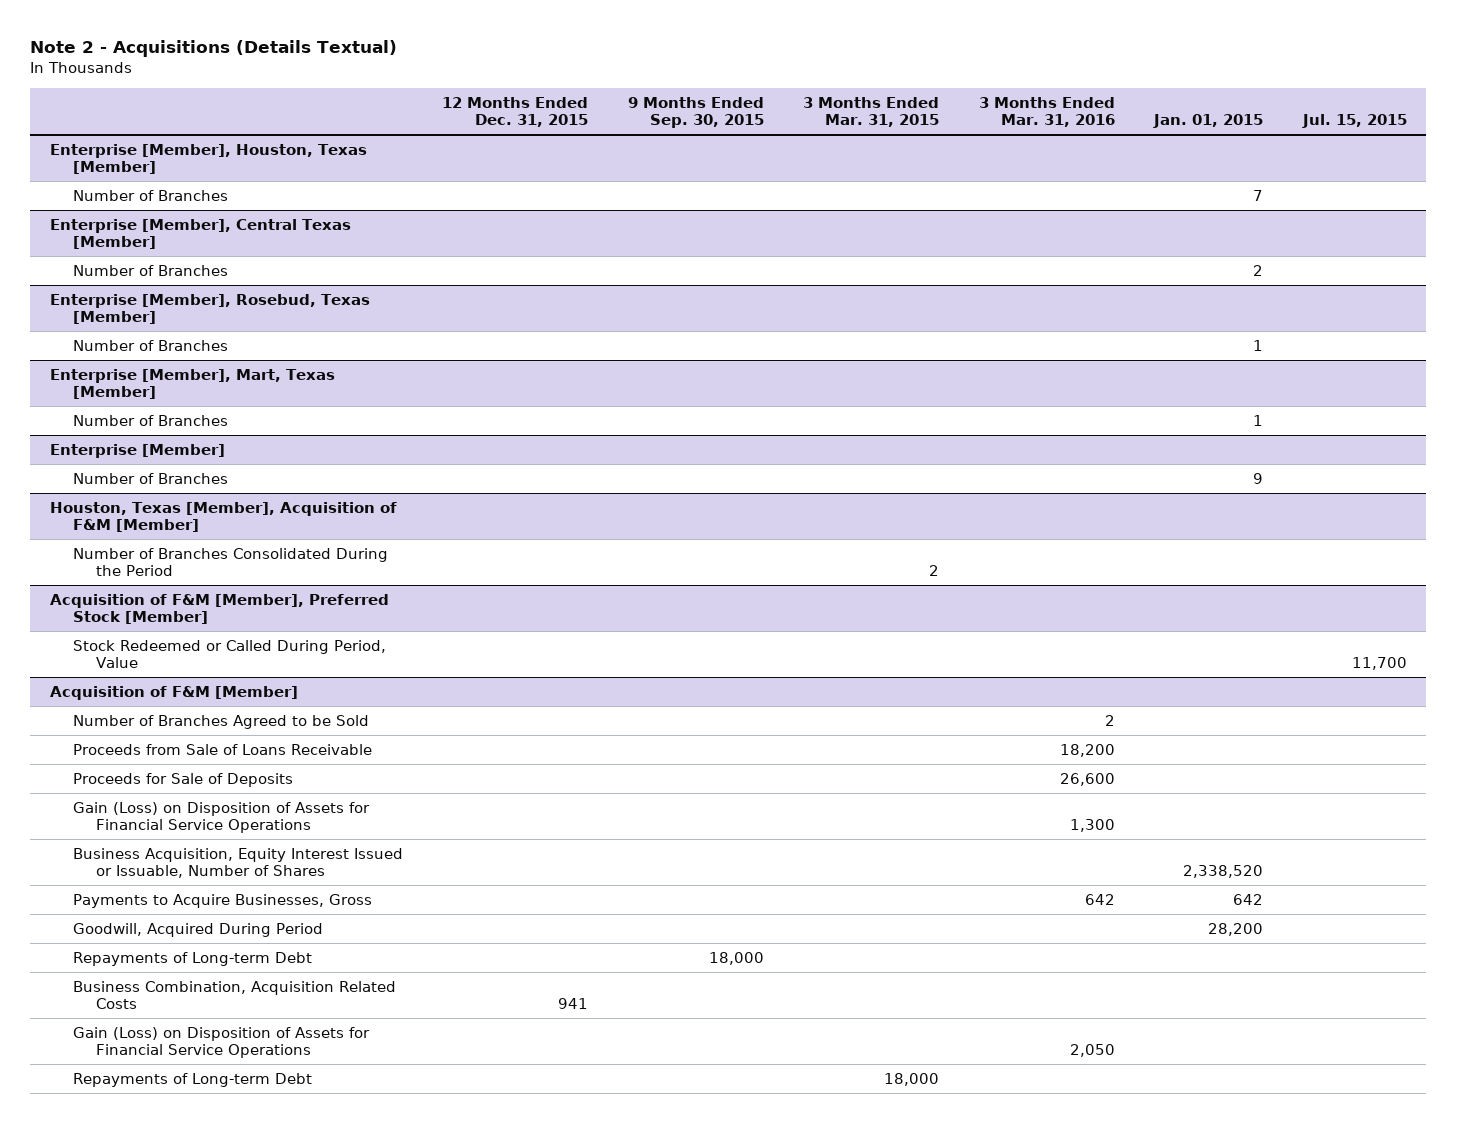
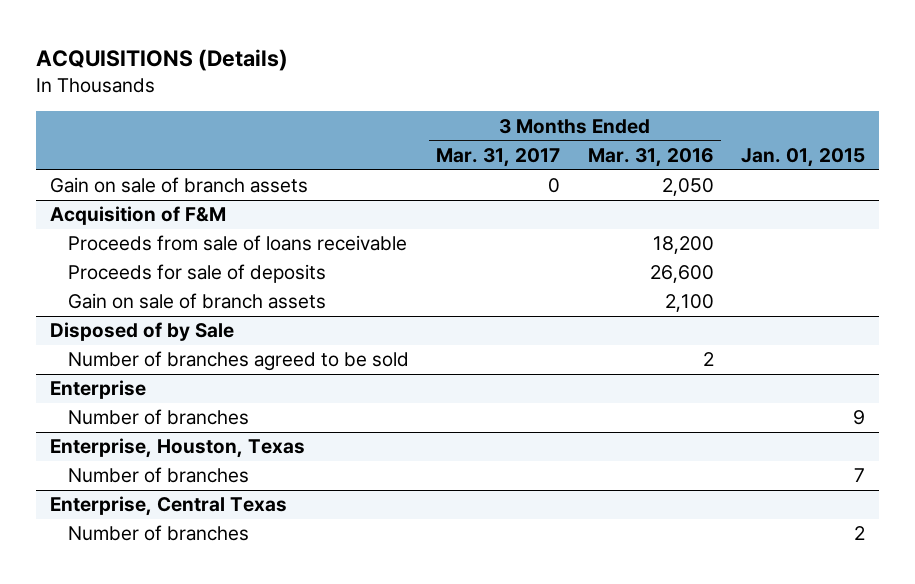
- Note 2 - Acquisitions (Details Textual)
+ ACQUISITIONS (Details)
- | 12 Months Ended Dec. 31, 2015 | 9 Months Ended Sep. 30, 2015 | 3 Months Ended Mar. 31, 2015 | 3 Months Ended Mar. 31, 2016 | Jan. 01, 2015 | Jul. 15, 2015
+ | 3 Months Ended Mar. 31, 2017 | 3 Months Ended Mar. 31, 2016 | Jan. 01, 2015
- Enterprise [Member], Houston, Texas [Member]
- Number of Branches | | | | | 7 |
- Enterprise [Member], Central Texas [Member]
- Number of Branches | | | | | 2 |
- Enterprise [Member], Rosebud, Texas [Member]
- Number of Branches | | | | | 1 |
- Enterprise [Member], Mart, Texas [Member]
- Number of Branches | | | | | 1 |
- Enterprise [Member]
- Number of Branches | | | | | 9 |
- Houston, Texas [Member], Acquisition of F&M [Member]
- Number of Branches Consolidated During the Period | | | 2 | | |
- Acquisition of F&M [Member], Preferred Stock [Member]
- Stock Redeemed or Called During Period, Value | | | | | | 11,700
- Acquisition of F&M [Member]
- Number of Branches Agreed to be Sold | | | | 2 | |
- Proceeds from Sale of Loans Receivable | | | | 18,200 | |
- Proceeds for Sale of Deposits | | | | 26,600 | |
- Gain (Loss) on Disposition of Assets for Financial Service Operations | | | | 1,300 | |
- Business Acquisition, Equity Interest Issued or Issuable, Number of Shares | | | | | 2,338,520 |
- Payments to Acquire Businesses, Gross | | | | 642 | 642 |
- Goodwill, Acquired During Period | | | | | 28,200 |
- Repayments of Long-term Debt | | 18,000 | | | |
- Business Combination, Acquisition Related Costs | 941 | | | | |
- Gain (Loss) on Disposition of Assets for Financial Service Operations | | | | 2,050 | |
- Repayments of Long-term Debt | | | 18,000 | | |
+ Gain on sale of branch assets | 0 | 2,050 |
+ Acquisition of F&M
+ Proceeds from sale of loans receivable | | 18,200 |
+ Proceeds for sale of deposits | | 26,600 |
+ Gain on sale of branch assets | | 2,100 |
+ Disposed of by Sale
+ Number of branches agreed to be sold | | 2 |
+ Enterprise
+ Number of branches | | | 9
+ Enterprise, Houston, Texas
+ Number of branches | | | 7
+ Enterprise, Central Texas
+ Number of branches | | | 2

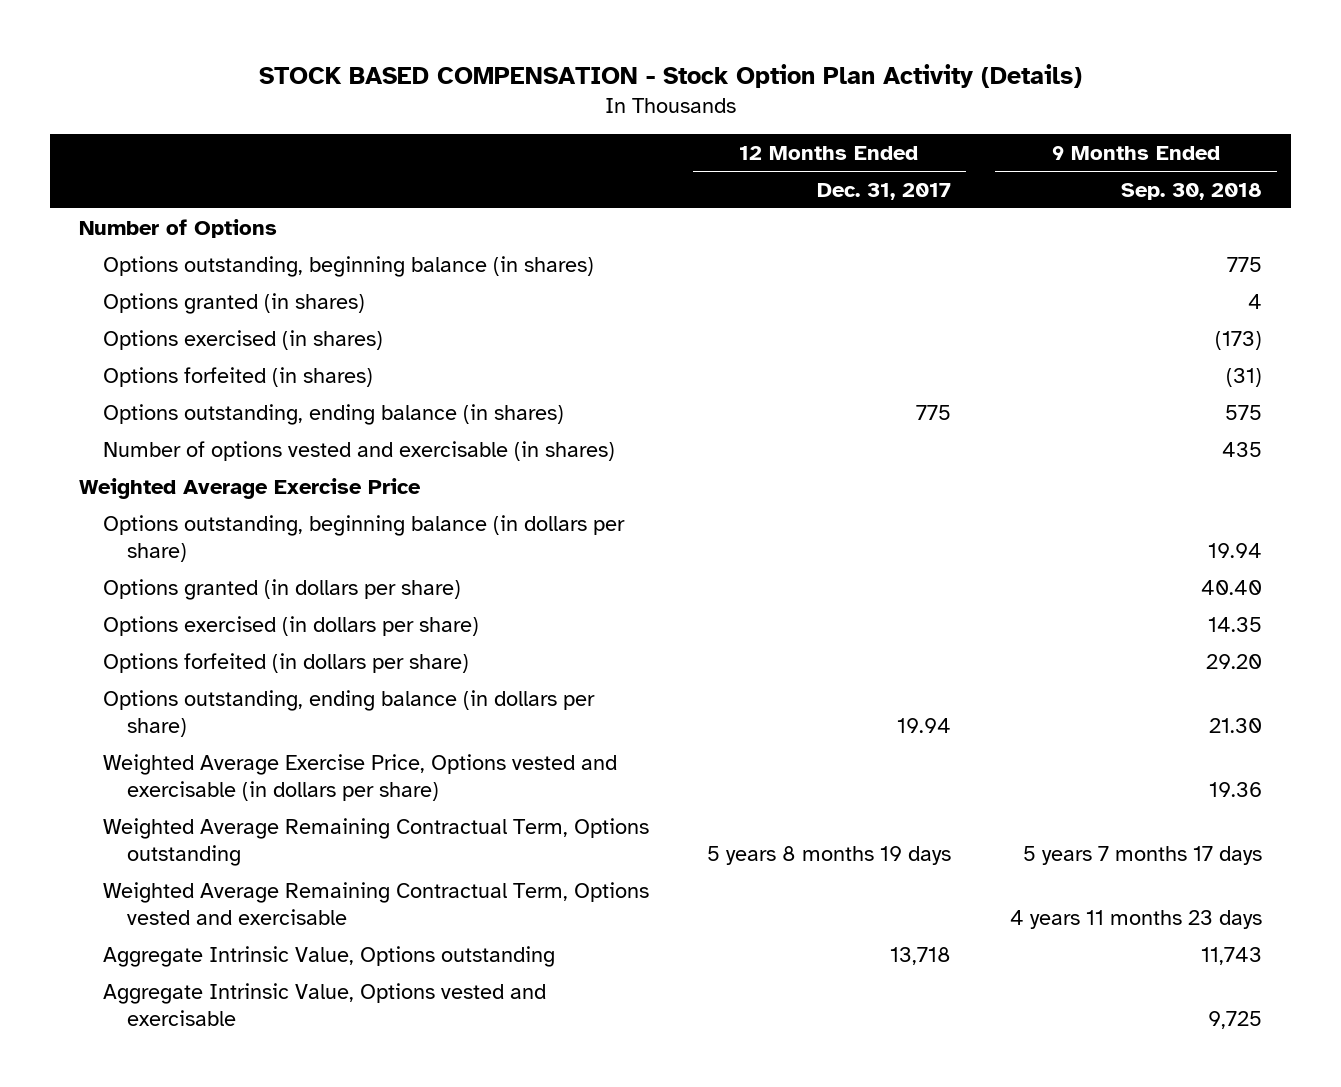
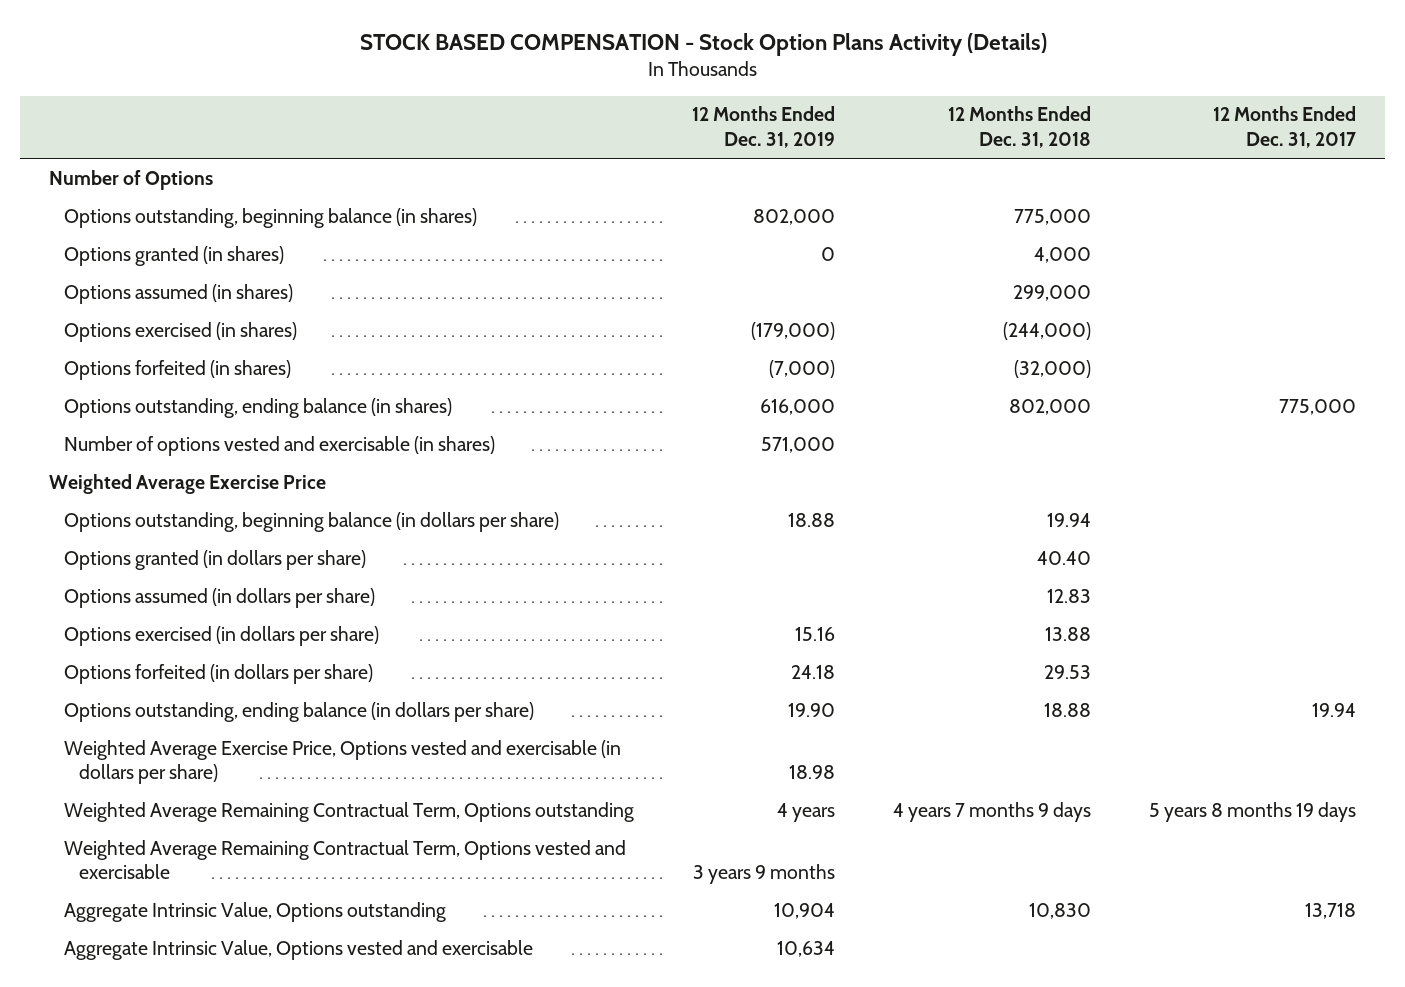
- STOCK BASED COMPENSATION - Stock Option Plan Activity (Details)
+ STOCK BASED COMPENSATION - Stock Option Plans Activity (Details)
- | 12 Months Ended Dec. 31, 2017 | 9 Months Ended Sep. 30, 2018
+ | 12 Months Ended Dec. 31, 2019 | 12 Months Ended Dec. 31, 2018 | 12 Months Ended Dec. 31, 2017
+ Options assumed (in shares) | | 299,000 |
- Options outstanding, ending balance (in shares) | 775 | 575
+ Options outstanding, ending balance (in shares) | 616,000 | 802,000 | 775,000
+ Options assumed (in dollars per share) | | 12.83 |

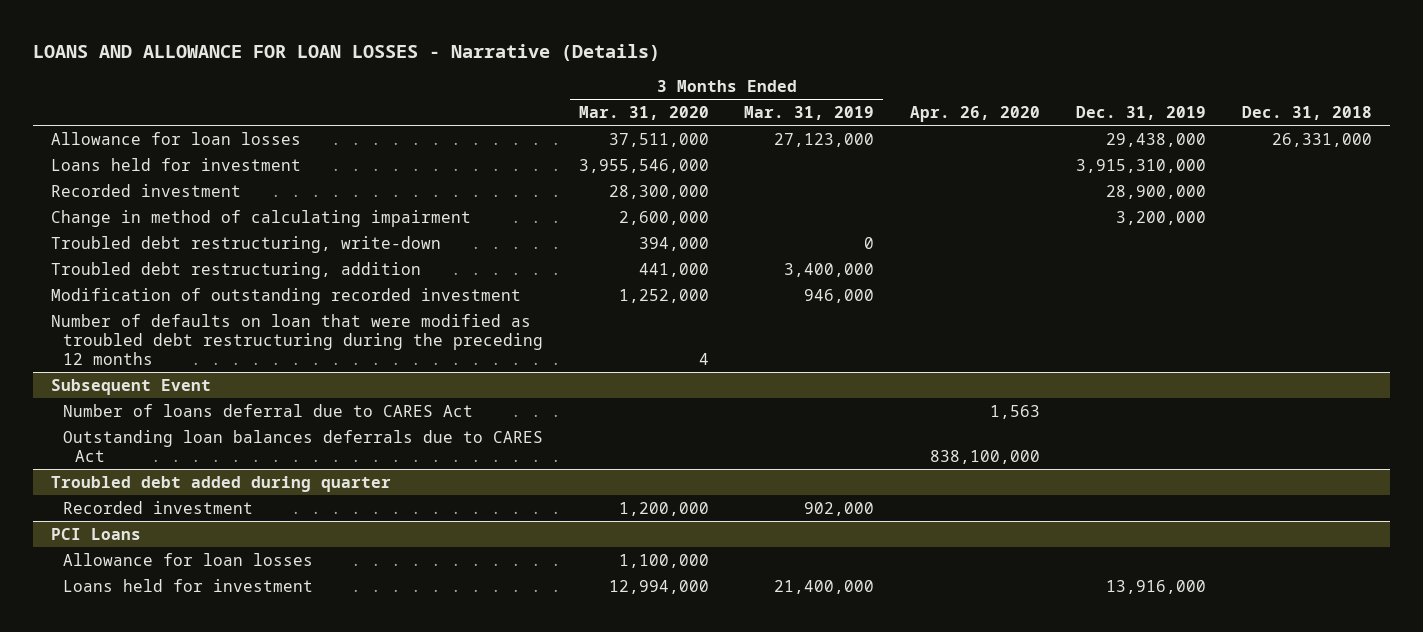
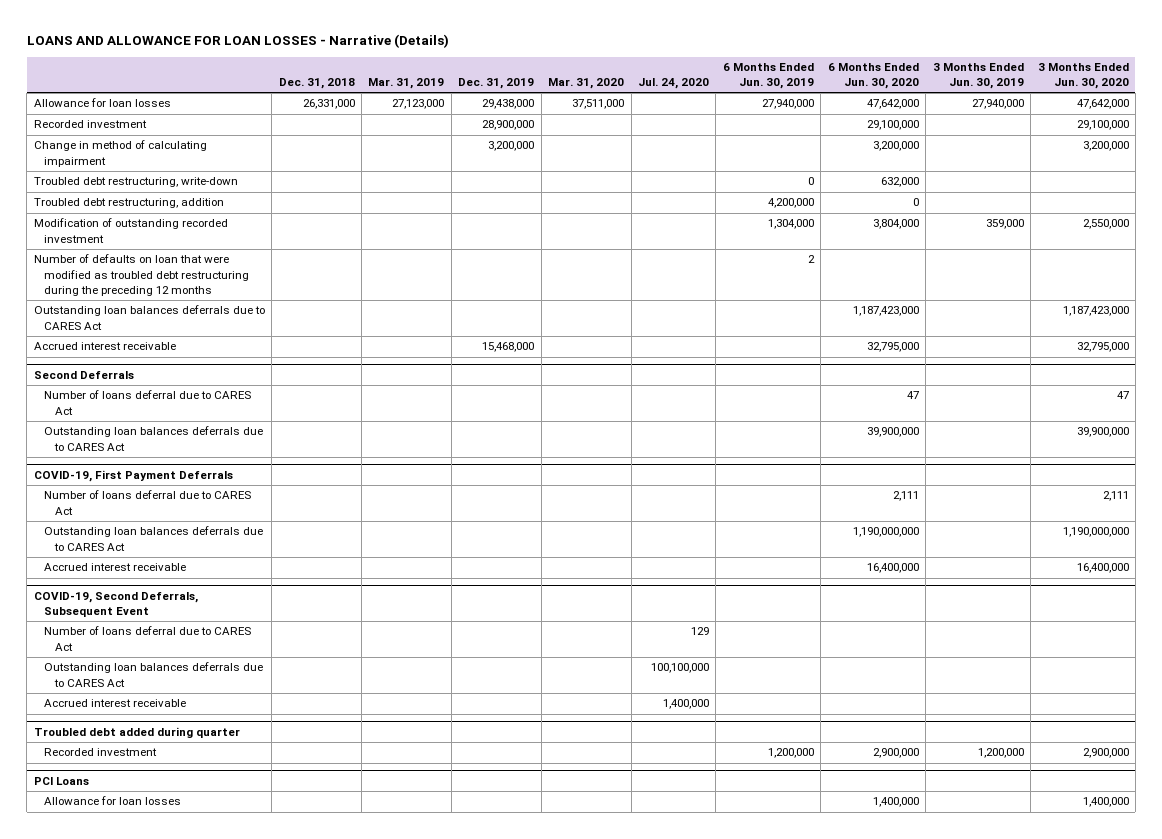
- | 3 Months Ended Mar. 31, 2020 | 3 Months Ended Mar. 31, 2019 | Apr. 26, 2020 | Dec. 31, 2019 | Dec. 31, 2018
+ | Dec. 31, 2018 | Mar. 31, 2019 | Dec. 31, 2019 | Mar. 31, 2020 | Jul. 24, 2020 | 6 Months Ended Jun. 30, 2019 | 6 Months Ended Jun. 30, 2020 | 3 Months Ended Jun. 30, 2019 | 3 Months Ended Jun. 30, 2020
- Loans held for investment | 3,955,546,000 | | | 3,915,310,000 |
- Subsequent Event
+ Outstanding loan balances deferrals due to CARES Act | | | | | | | 1,187,423,000 | | 1,187,423,000
+ Accrued interest receivable | | | 15,468,000 | | | | 32,795,000 | | 32,795,000
+ Second Deferrals
+ Number of loans deferral due to CARES Act | | | | | | | 47 | | 47
+ Outstanding loan balances deferrals due to CARES Act | | | | | | | 39,900,000 | | 39,900,000
+ COVID-19, First Payment Deferrals
+ Number of loans deferral due to CARES Act | | | | | | | 2,111 | | 2,111
+ Outstanding loan balances deferrals due to CARES Act | | | | | | | 1,190,000,000 | | 1,190,000,000
+ Accrued interest receivable | | | | | | | 16,400,000 | | 16,400,000
+ COVID-19, Second Deferrals, Subsequent Event
+ Accrued interest receivable | | | | | 1,400,000 | | | |
@ PCI Loans
- Loans held for investment | 12,994,000 | 21,400,000 | | 13,916,000 |

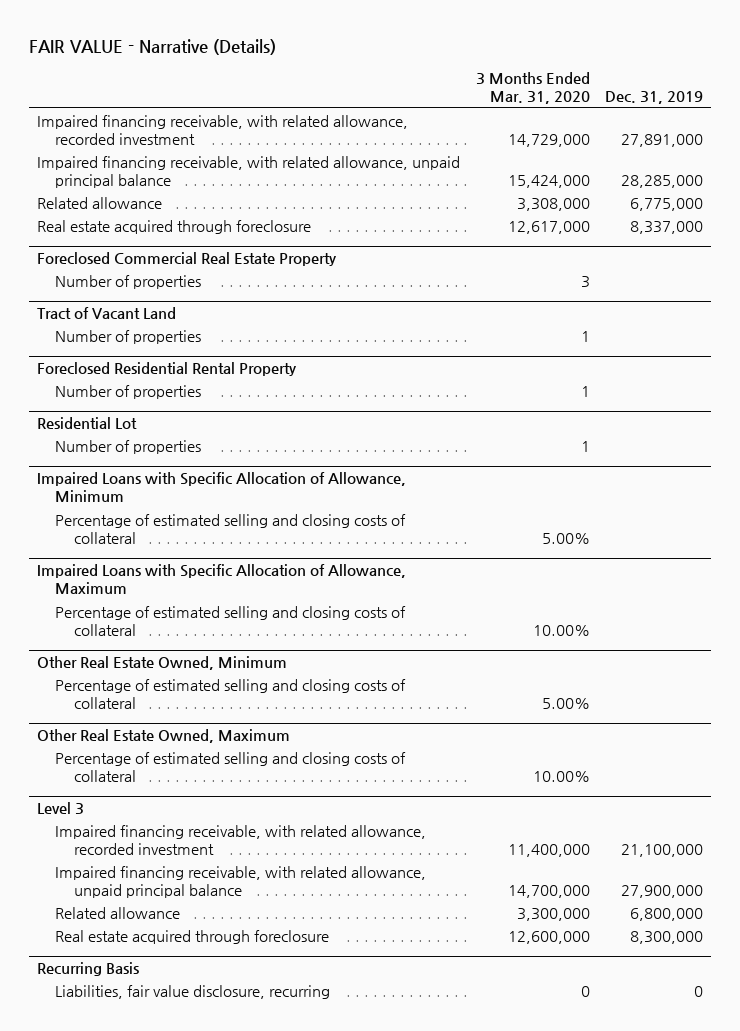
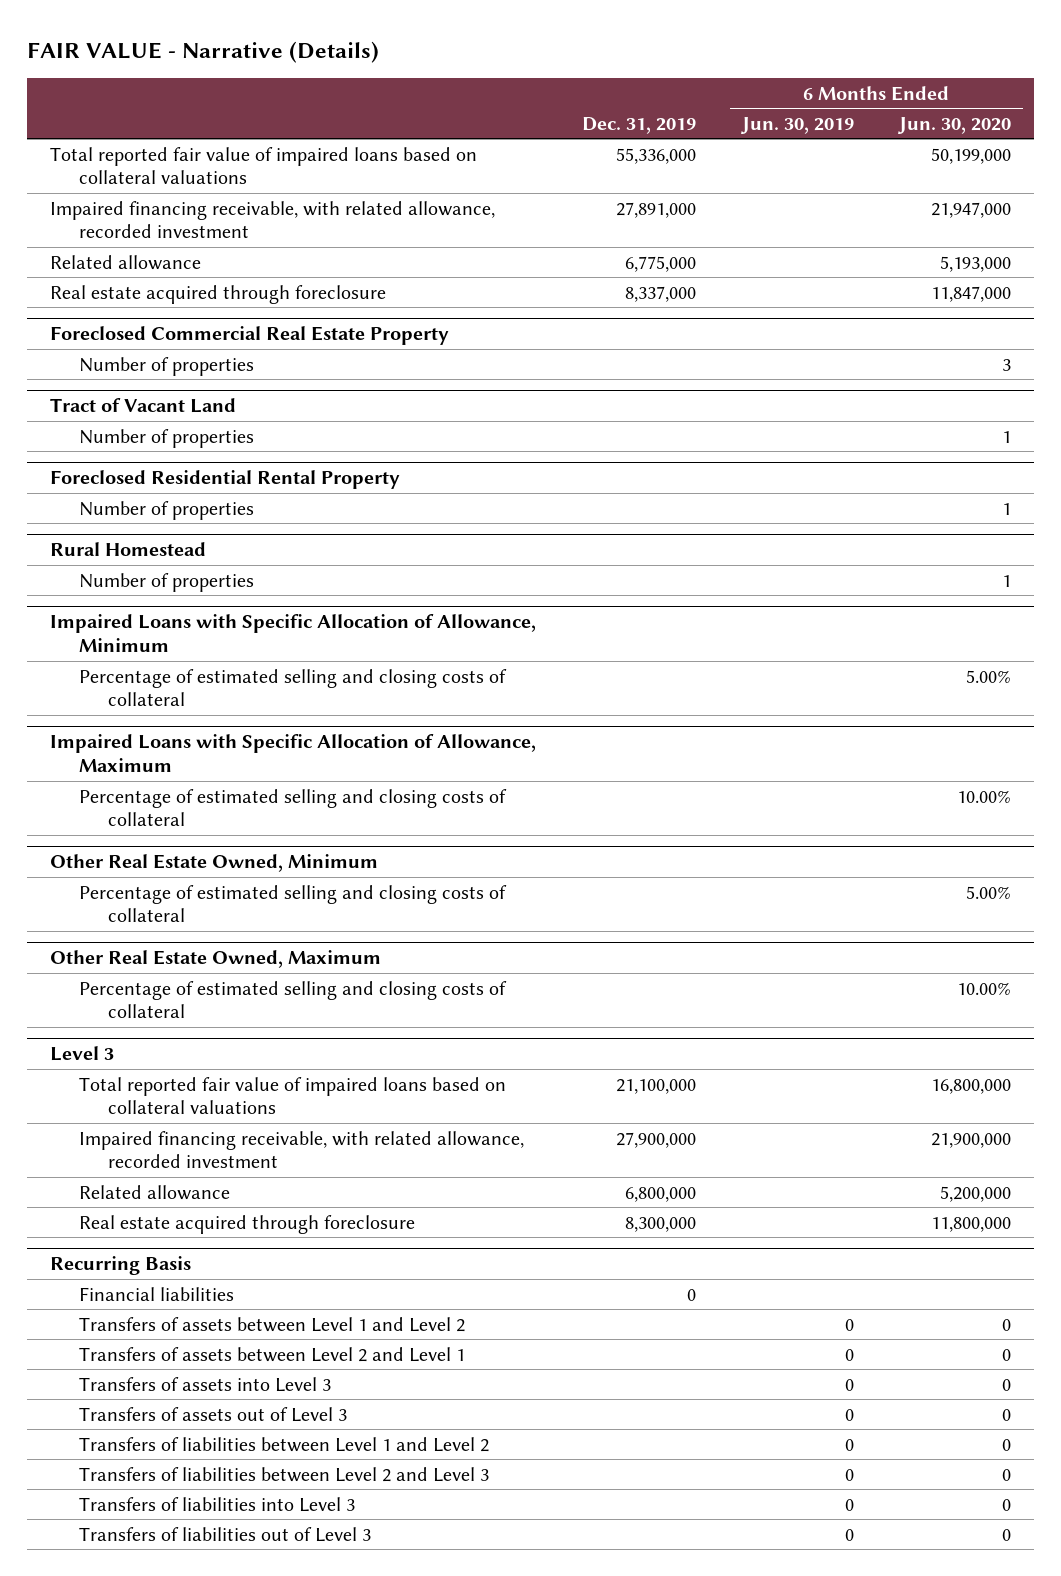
- | 3 Months Ended Mar. 31, 2020 | Dec. 31, 2019
+ | Dec. 31, 2019 | 6 Months Ended Jun. 30, 2019 | 6 Months Ended Jun. 30, 2020
+ Total reported fair value of impaired loans based on collateral valuations | 55,336,000 | | 50,199,000
- Impaired financing receivable, with related allowance, unpaid principal balance | 15,424,000 | 28,285,000
- Residential Lot
- Number of properties | 1 |
+ Rural Homestead
+ Number of properties | | | 1
@ Level 3
- Impaired financing receivable, with related allowance, recorded investment | 11,400,000 | 21,100,000
- Impaired financing receivable, with related allowance, unpaid principal balance | 14,700,000 | 27,900,000
+ Total reported fair value of impaired loans based on collateral valuations | 21,100,000 | | 16,800,000
+ Impaired financing receivable, with related allowance, recorded investment | 27,900,000 | | 21,900,000
@ Recurring Basis
- Liabilities, fair value disclosure, recurring | 0 | 0
+ Financial liabilities | 0 | |
+ Transfers of assets between Level 1 and Level 2 | | 0 | 0
+ Transfers of assets between Level 2 and Level 1 | | 0 | 0
+ Transfers of assets into Level 3 | | 0 | 0
+ Transfers of assets out of Level 3 | | 0 | 0
+ Transfers of liabilities between Level 1 and Level 2 | | 0 | 0
+ Transfers of liabilities between Level 2 and Level 3 | | 0 | 0
+ Transfers of liabilities into Level 3 | | 0 | 0
+ Transfers of liabilities out of Level 3 | | 0 | 0

